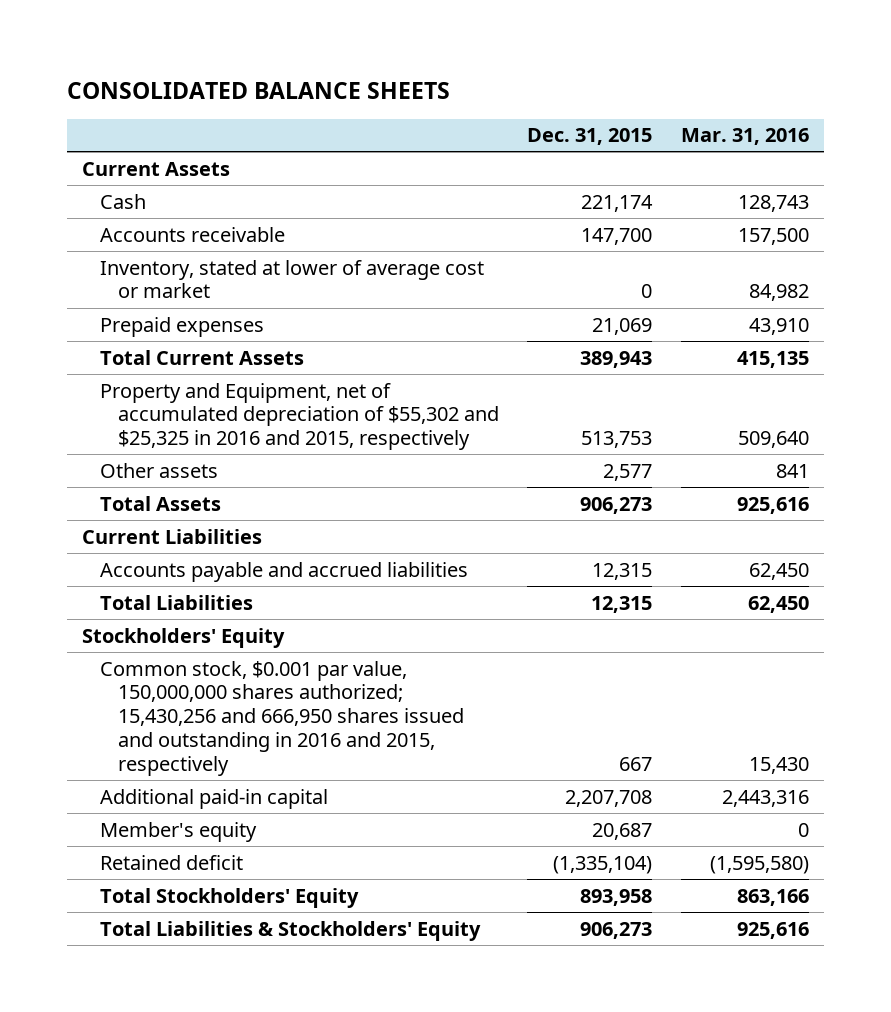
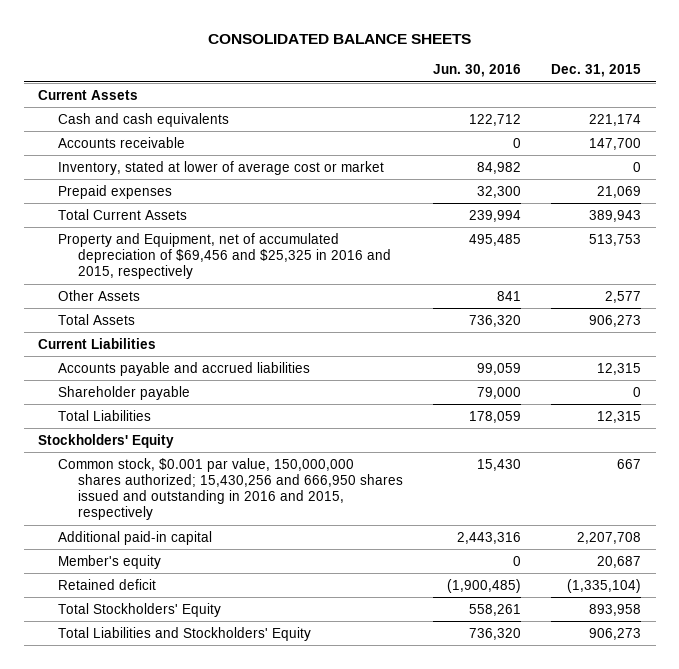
- | Dec. 31, 2015 | Mar. 31, 2016
+ | Jun. 30, 2016 | Dec. 31, 2015
- Cash | 221,174 | 128,743
+ Cash and cash equivalents | 122,712 | 221,174
- Property and Equipment, net of accumulated depreciation of $55,302 and $25,325 in 2016 and 2015, respectively | 513,753 | 509,640
- Other assets | 2,577 | 841
+ Property and Equipment, net of accumulated depreciation of $69,456 and $25,325 in 2016 and 2015, respectively | 495,485 | 513,753
+ Other Assets | 841 | 2,577
+ Shareholder payable | 79,000 | 0
- Total Liabilities & Stockholders' Equity | 906,273 | 925,616
+ Total Liabilities and Stockholders' Equity | 736,320 | 906,273

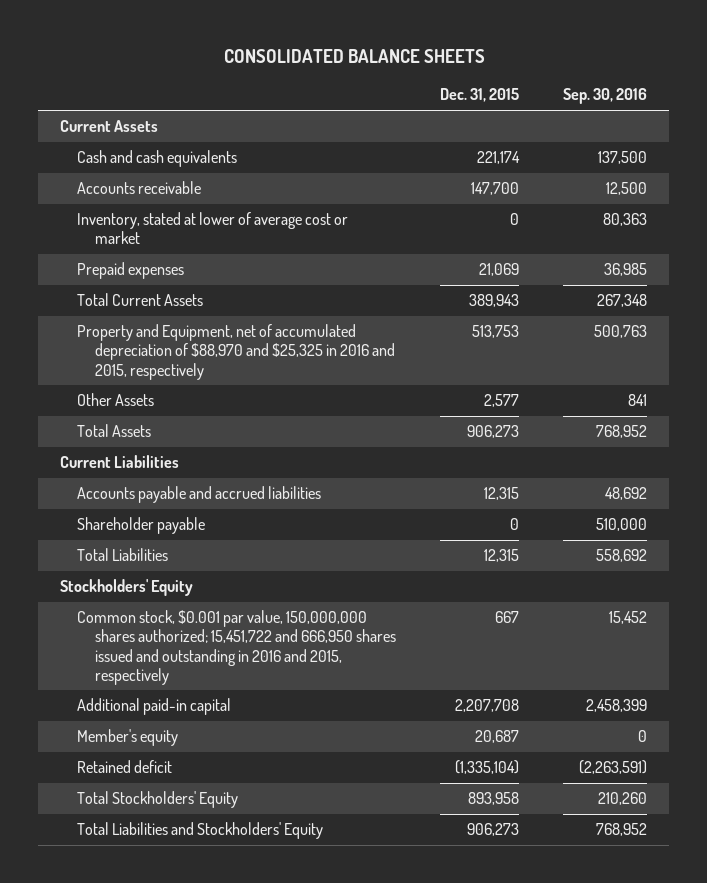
- | Jun. 30, 2016 | Dec. 31, 2015
+ | Dec. 31, 2015 | Sep. 30, 2016
- Property and Equipment, net of accumulated depreciation of $69,456 and $25,325 in 2016 and 2015, respectively | 495,485 | 513,753
+ Property and Equipment, net of accumulated depreciation of $88,970 and $25,325 in 2016 and 2015, respectively | 513,753 | 500,763
- Common stock, $0.001 par value, 150,000,000 shares authorized; 15,430,256 and 666,950 shares issued and outstanding in 2016 and 2015, respectively | 15,430 | 667
+ Common stock, $0.001 par value, 150,000,000 shares authorized; 15,451,722 and 666,950 shares issued and outstanding in 2016 and 2015, respectively | 667 | 15,452

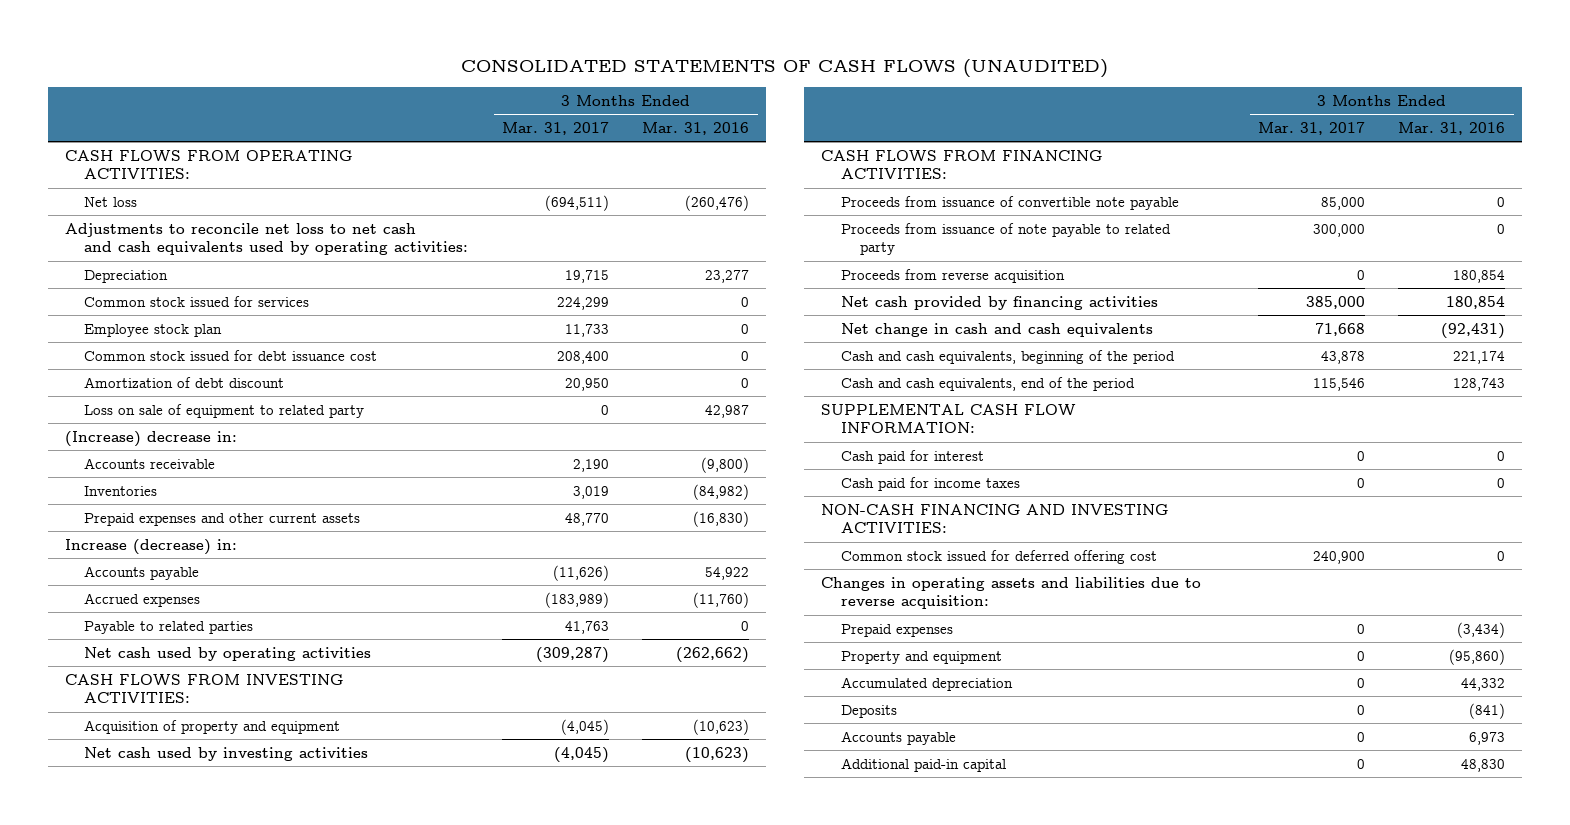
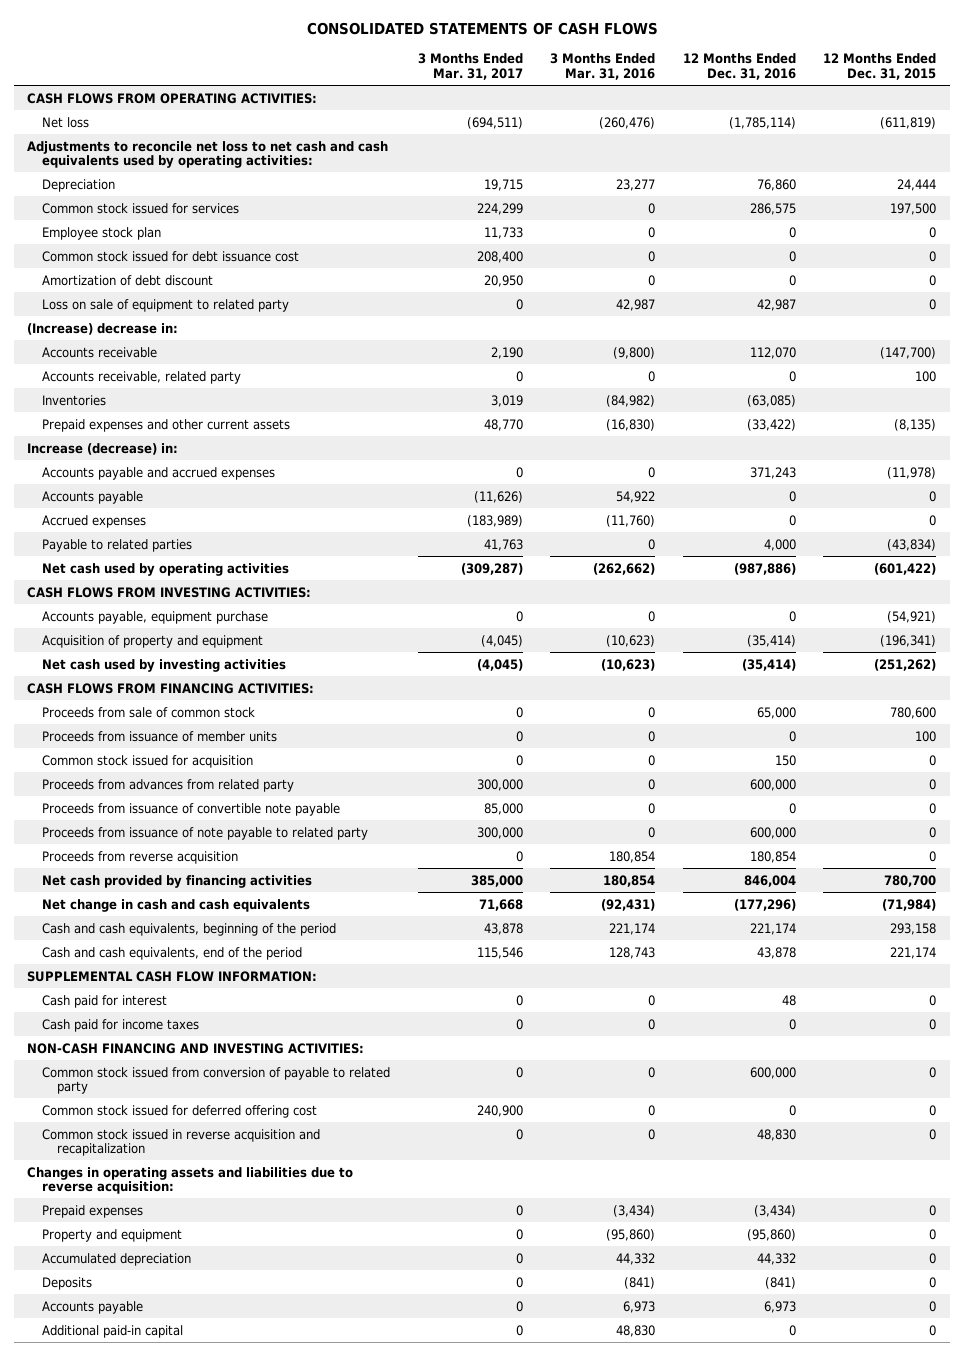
- CONSOLIDATED STATEMENTS OF CASH FLOWS (UNAUDITED)
+ CONSOLIDATED STATEMENTS OF CASH FLOWS
- | 3 Months Ended Mar. 31, 2017 | 3 Months Ended Mar. 31, 2016
+ | 3 Months Ended Mar. 31, 2017 | 3 Months Ended Mar. 31, 2016 | 12 Months Ended Dec. 31, 2016 | 12 Months Ended Dec. 31, 2015
+ Accounts receivable, related party | 0 | 0 | 0 | 100
+ Accounts payable and accrued expenses | 0 | 0 | 371,243 | (11,978)
+ Accounts payable, equipment purchase | 0 | 0 | 0 | (54,921)
+ Proceeds from sale of common stock | 0 | 0 | 65,000 | 780,600
+ Proceeds from issuance of member units | 0 | 0 | 0 | 100
+ Common stock issued for acquisition | 0 | 0 | 150 | 0
+ Proceeds from advances from related party | 300,000 | 0 | 600,000 | 0
+ Common stock issued from conversion of payable to related party | 0 | 0 | 600,000 | 0
+ Common stock issued in reverse acquisition and recapitalization | 0 | 0 | 48,830 | 0

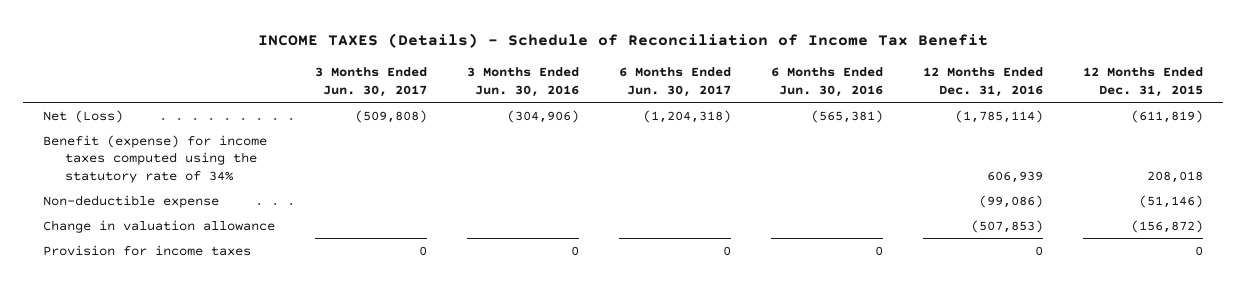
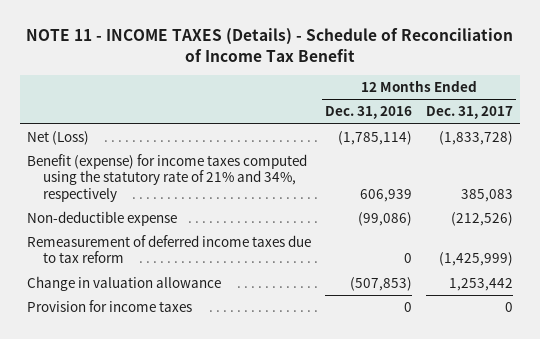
- INCOME TAXES (Details) - Schedule of Reconciliation of Income Tax Benefit
+ NOTE 11 - INCOME TAXES (Details) - Schedule of Reconciliation of Income Tax Benefit
- | 3 Months Ended Jun. 30, 2017 | 3 Months Ended Jun. 30, 2016 | 6 Months Ended Jun. 30, 2017 | 6 Months Ended Jun. 30, 2016 | 12 Months Ended Dec. 31, 2016 | 12 Months Ended Dec. 31, 2015
+ | 12 Months Ended Dec. 31, 2016 | 12 Months Ended Dec. 31, 2017
- Benefit (expense) for income taxes computed using the statutory rate of 34% | | | | | 606,939 | 208,018
+ Benefit (expense) for income taxes computed using the statutory rate of 21% and 34%, respectively | 606,939 | 385,083
+ Remeasurement of deferred income taxes due to tax reform | 0 | (1,425,999)

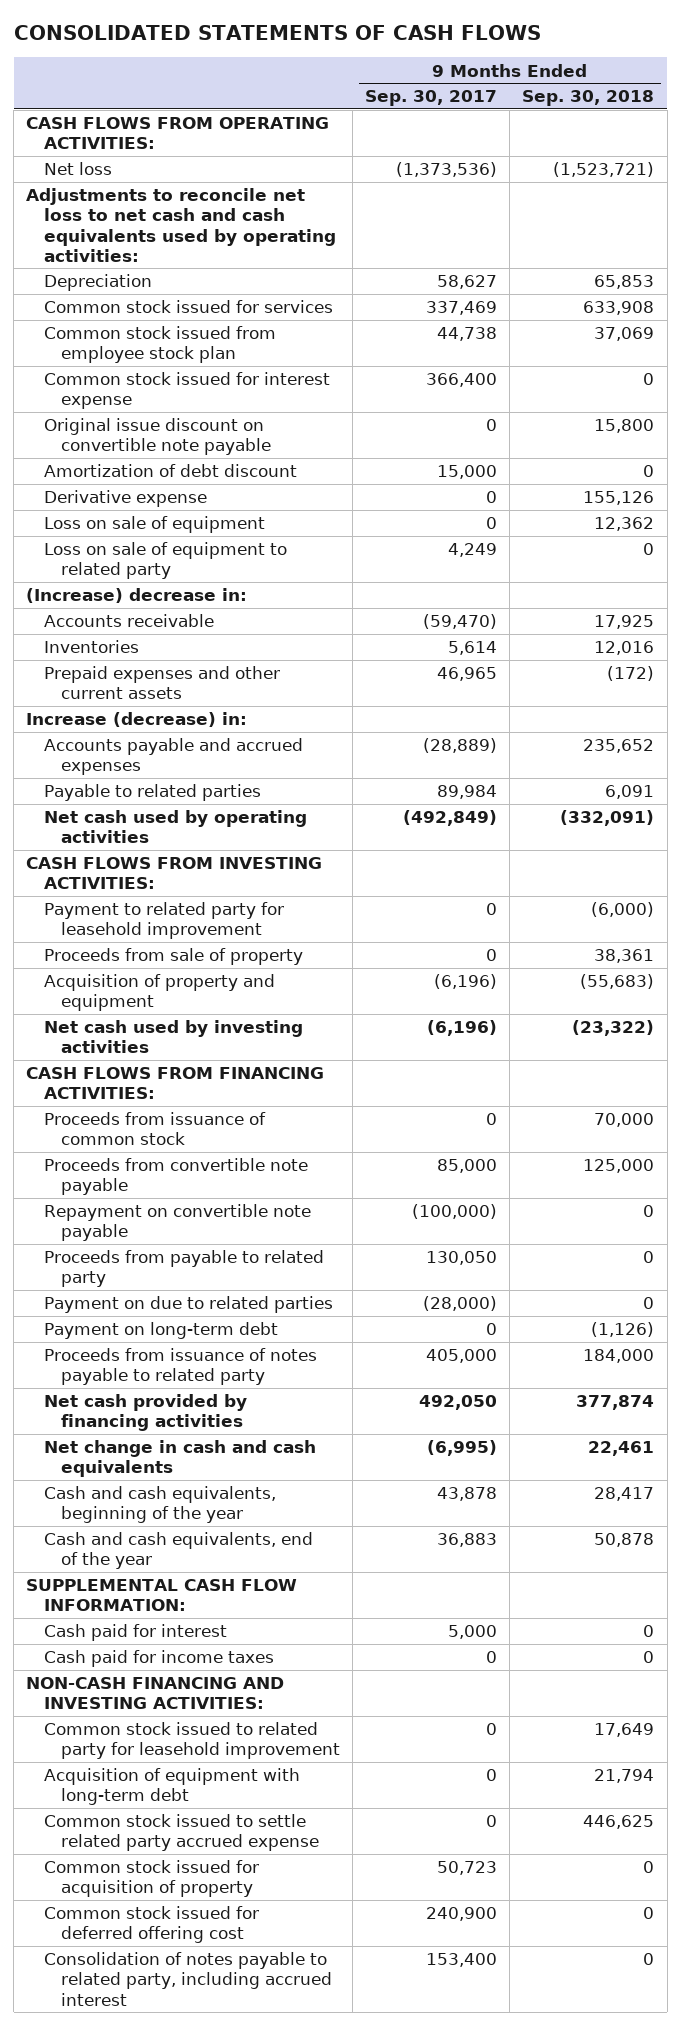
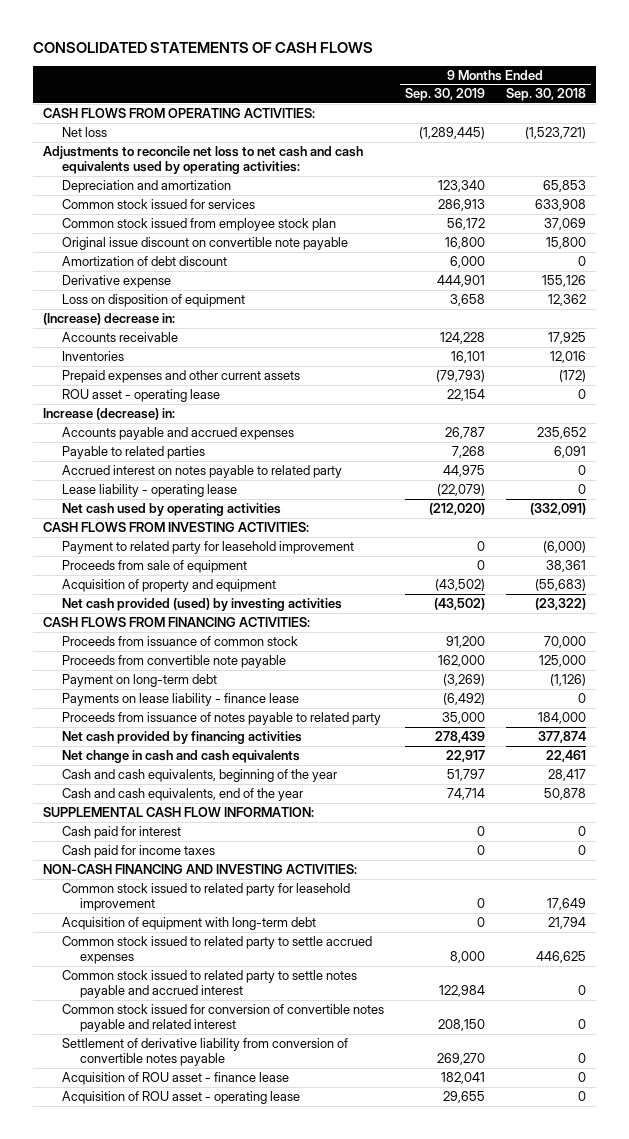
- | 9 Months Ended Sep. 30, 2017 | 9 Months Ended Sep. 30, 2018
+ | 9 Months Ended Sep. 30, 2019 | 9 Months Ended Sep. 30, 2018
- Depreciation | 58,627 | 65,853
+ Depreciation and amortization | 123,340 | 65,853
- Common stock issued for interest expense | 366,400 | 0
- Loss on sale of equipment | 0 | 12,362
- Loss on sale of equipment to related party | 4,249 | 0
+ Loss on disposition of equipment | 3,658 | 12,362
+ ROU asset - operating lease | 22,154 | 0
+ Accrued interest on notes payable to related party | 44,975 | 0
+ Lease liability - operating lease | (22,079) | 0
- Proceeds from sale of property | 0 | 38,361
+ Proceeds from sale of equipment | 0 | 38,361
- Net cash used by investing activities | (6,196) | (23,322)
+ Net cash provided (used) by investing activities | (43,502) | (23,322)
- Repayment on convertible note payable | (100,000) | 0
- Proceeds from payable to related party | 130,050 | 0
- Payment on due to related parties | (28,000) | 0
+ Payments on lease liability - finance lease | (6,492) | 0
- Common stock issued to settle related party accrued expense | 0 | 446,625
- Common stock issued for acquisition of property | 50,723 | 0
- Common stock issued for deferred offering cost | 240,900 | 0
- Consolidation of notes payable to related party, including accrued interest | 153,400 | 0
+ Common stock issued to related party to settle accrued expenses | 8,000 | 446,625
+ Common stock issued to related party to settle notes payable and accrued interest | 122,984 | 0
+ Common stock issued for conversion of convertible notes payable and related interest | 208,150 | 0
+ Settlement of derivative liability from conversion of convertible notes payable | 269,270 | 0
+ Acquisition of ROU asset - finance lease | 182,041 | 0
+ Acquisition of ROU asset - operating lease | 29,655 | 0

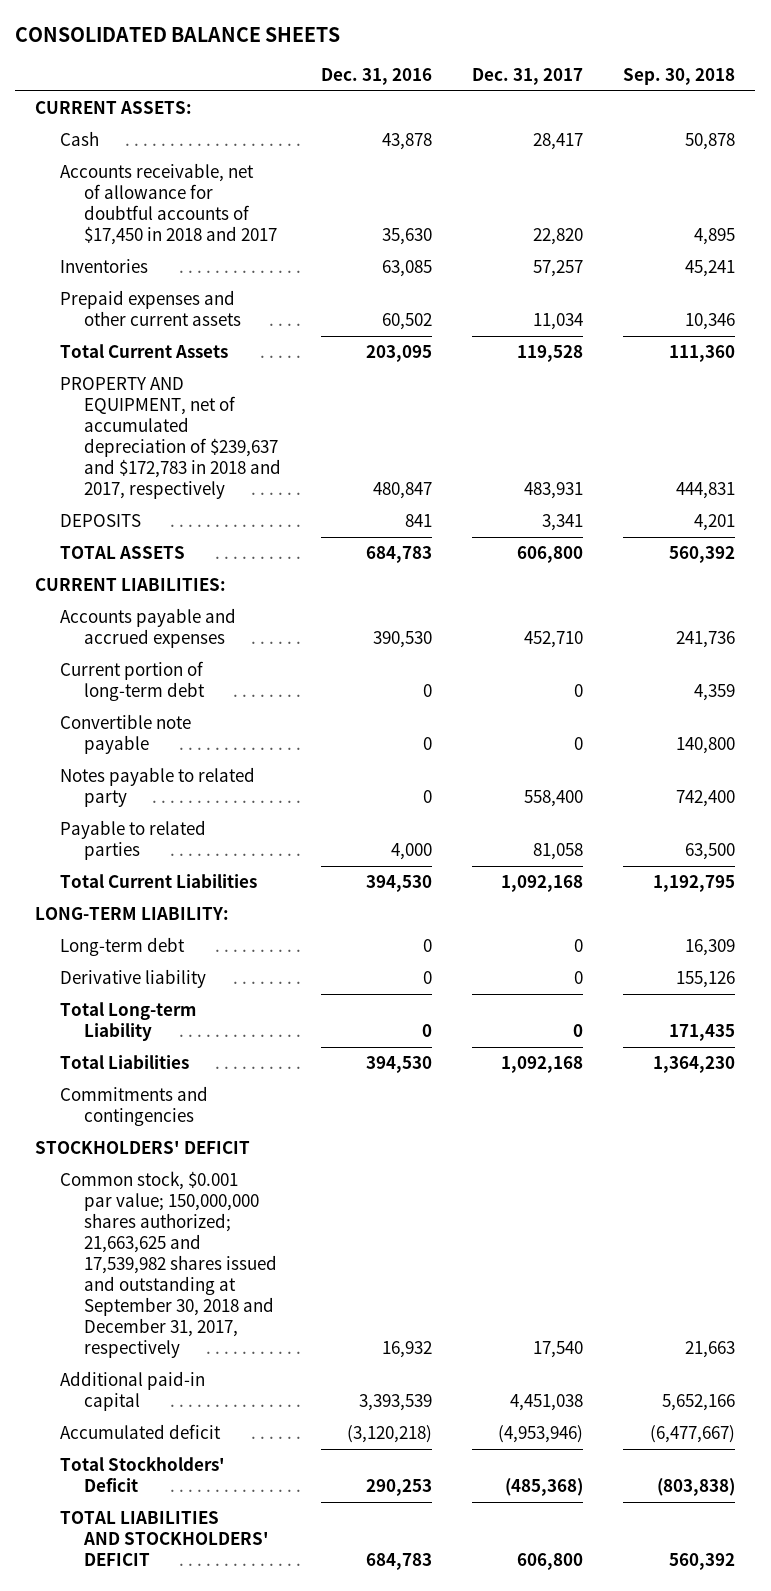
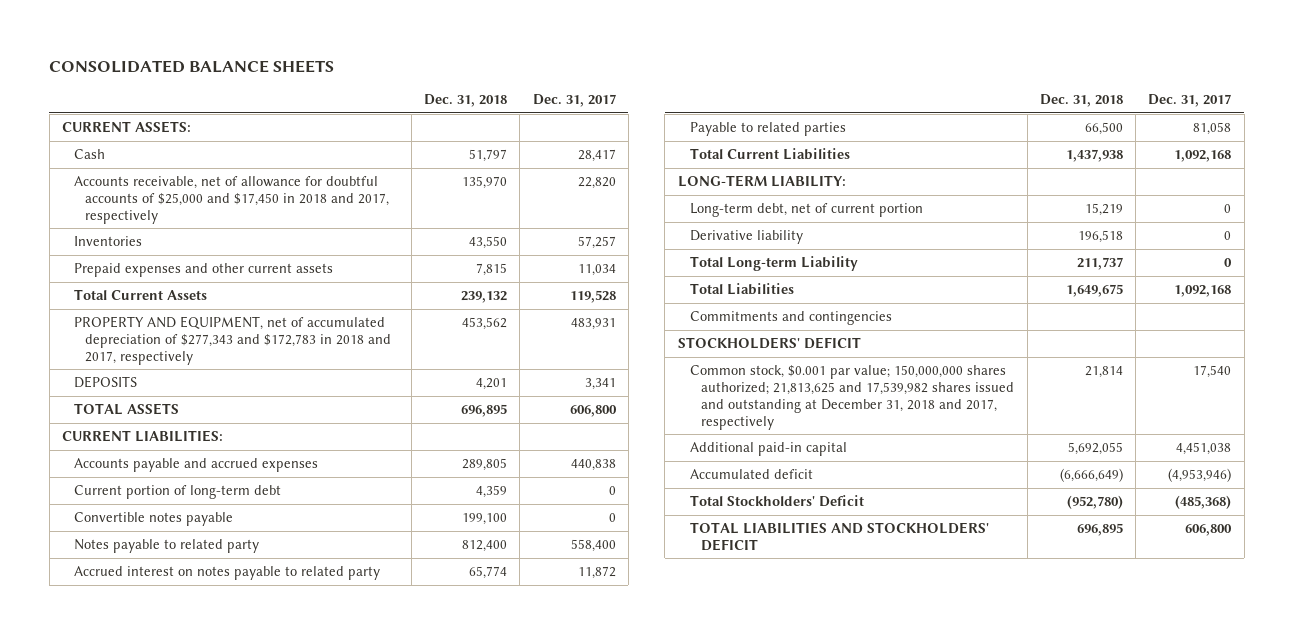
- | Dec. 31, 2016 | Dec. 31, 2017 | Sep. 30, 2018
+ | Dec. 31, 2018 | Dec. 31, 2017
- Accounts receivable, net of allowance for doubtful accounts of $17,450 in 2018 and 2017 | 35,630 | 22,820 | 4,895
+ Accounts receivable, net of allowance for doubtful accounts of $25,000 and $17,450 in 2018 and 2017, respectively | 135,970 | 22,820
- PROPERTY AND EQUIPMENT, net of accumulated depreciation of $239,637 and $172,783 in 2018 and 2017, respectively | 480,847 | 483,931 | 444,831
+ PROPERTY AND EQUIPMENT, net of accumulated depreciation of $277,343 and $172,783 in 2018 and 2017, respectively | 453,562 | 483,931
- Accounts payable and accrued expenses | 390,530 | 452,710 | 241,736
+ Accounts payable and accrued expenses | 289,805 | 440,838
- Convertible note payable | 0 | 0 | 140,800
+ Convertible notes payable | 199,100 | 0
+ Accrued interest on notes payable to related party | 65,774 | 11,872
- Long-term debt | 0 | 0 | 16,309
+ Long-term debt, net of current portion | 15,219 | 0
- Common stock, $0.001 par value; 150,000,000 shares authorized; 21,663,625 and 17,539,982 shares issued and outstanding at September 30, 2018 and December 31, 2017, respectively | 16,932 | 17,540 | 21,663
+ Common stock, $0.001 par value; 150,000,000 shares authorized; 21,813,625 and 17,539,982 shares issued and outstanding at December 31, 2018 and 2017, respectively | 21,814 | 17,540

